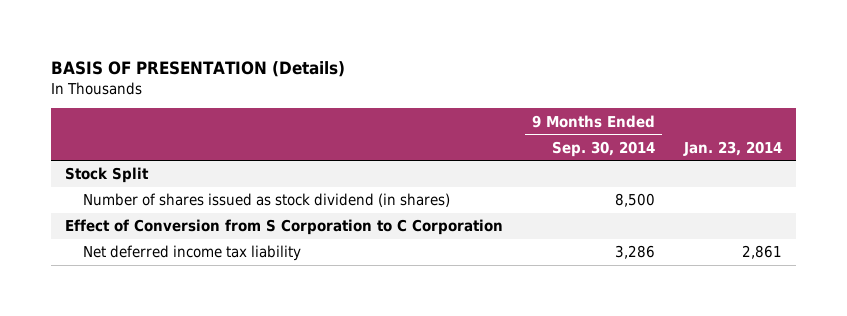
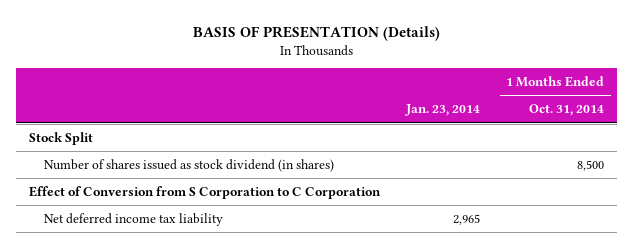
- | 9 Months Ended Sep. 30, 2014 | Jan. 23, 2014
+ | Jan. 23, 2014 | 1 Months Ended Oct. 31, 2014
- Net deferred income tax liability | 3,286 | 2,861
+ Net deferred income tax liability | 2,965 |

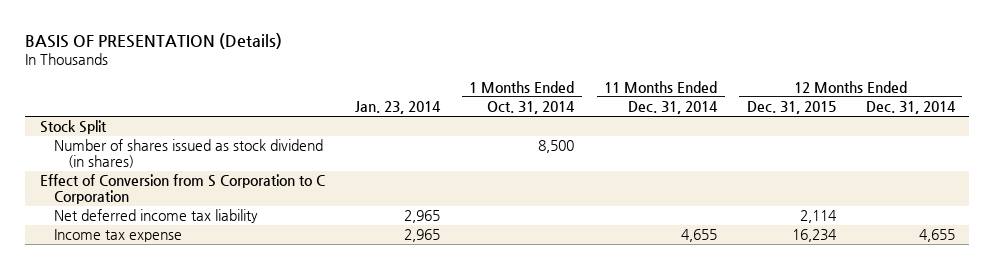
- | Jan. 23, 2014 | 1 Months Ended Oct. 31, 2014
+ | Jan. 23, 2014 | 1 Months Ended Oct. 31, 2014 | 11 Months Ended Dec. 31, 2014 | 12 Months Ended Dec. 31, 2015 | 12 Months Ended Dec. 31, 2014
+ Income tax expense | 2,965 | | 4,655 | 16,234 | 4,655

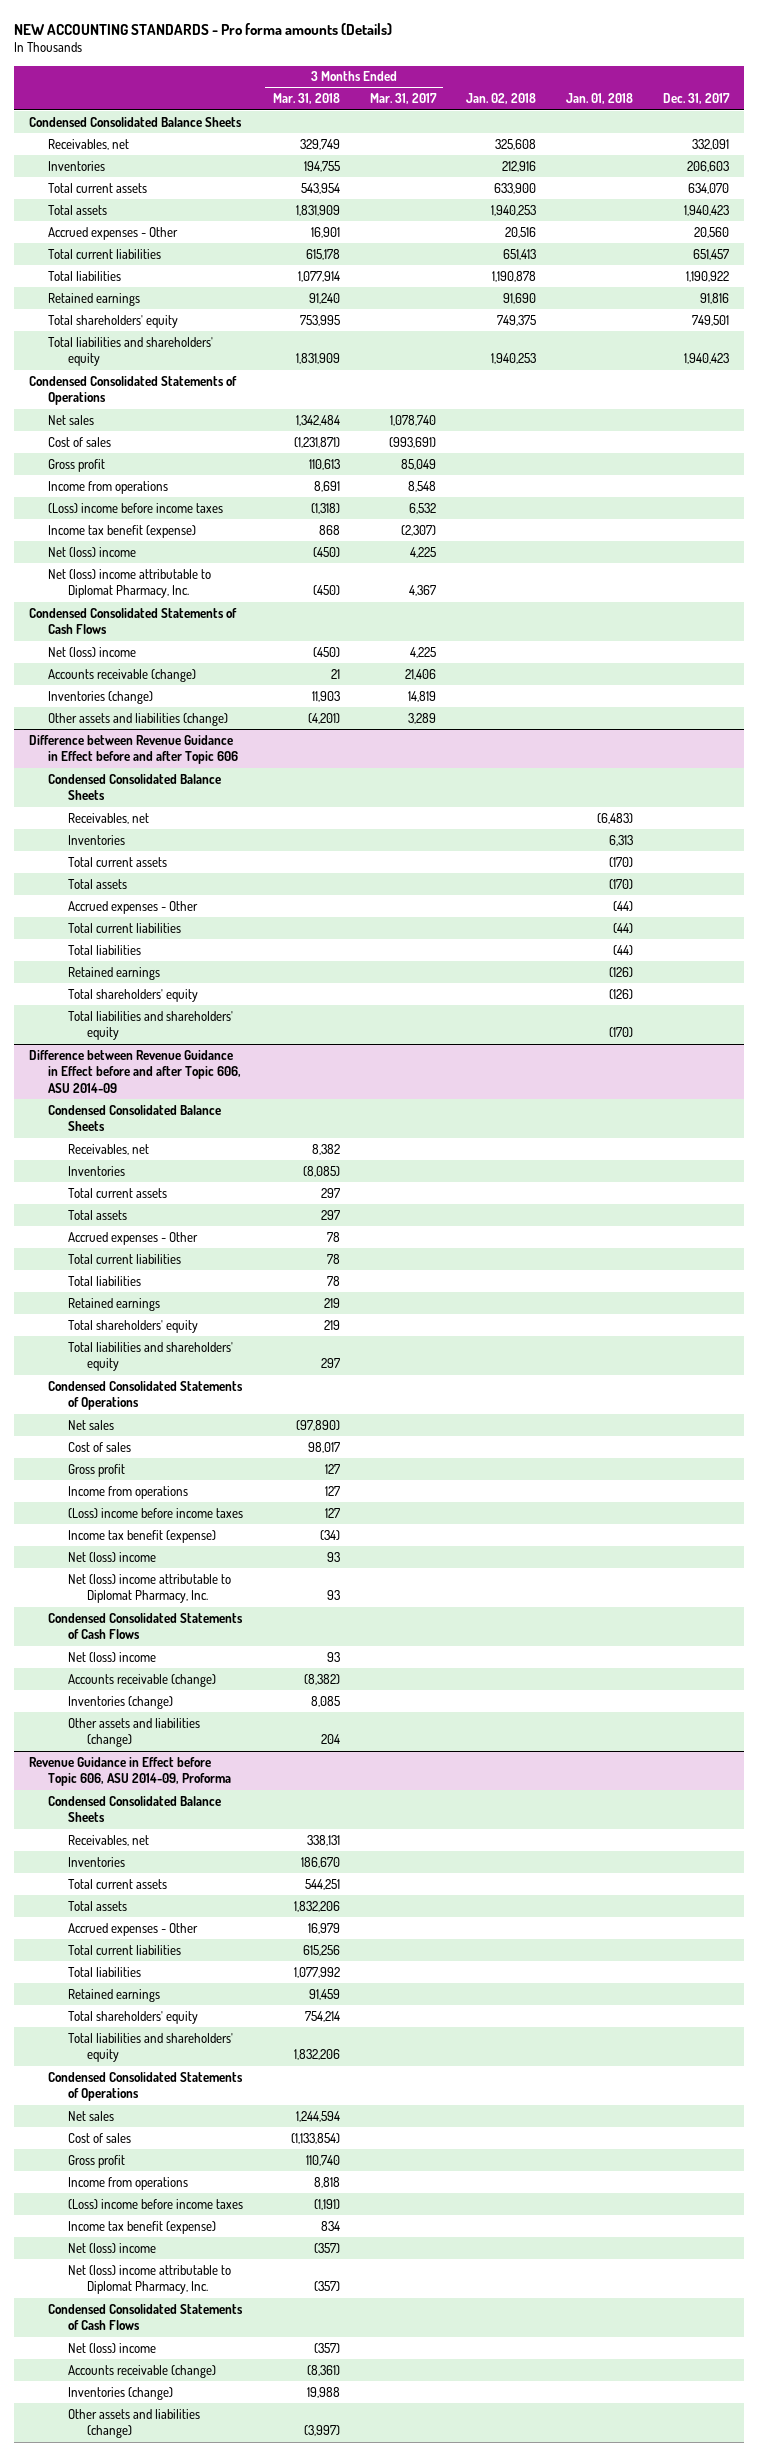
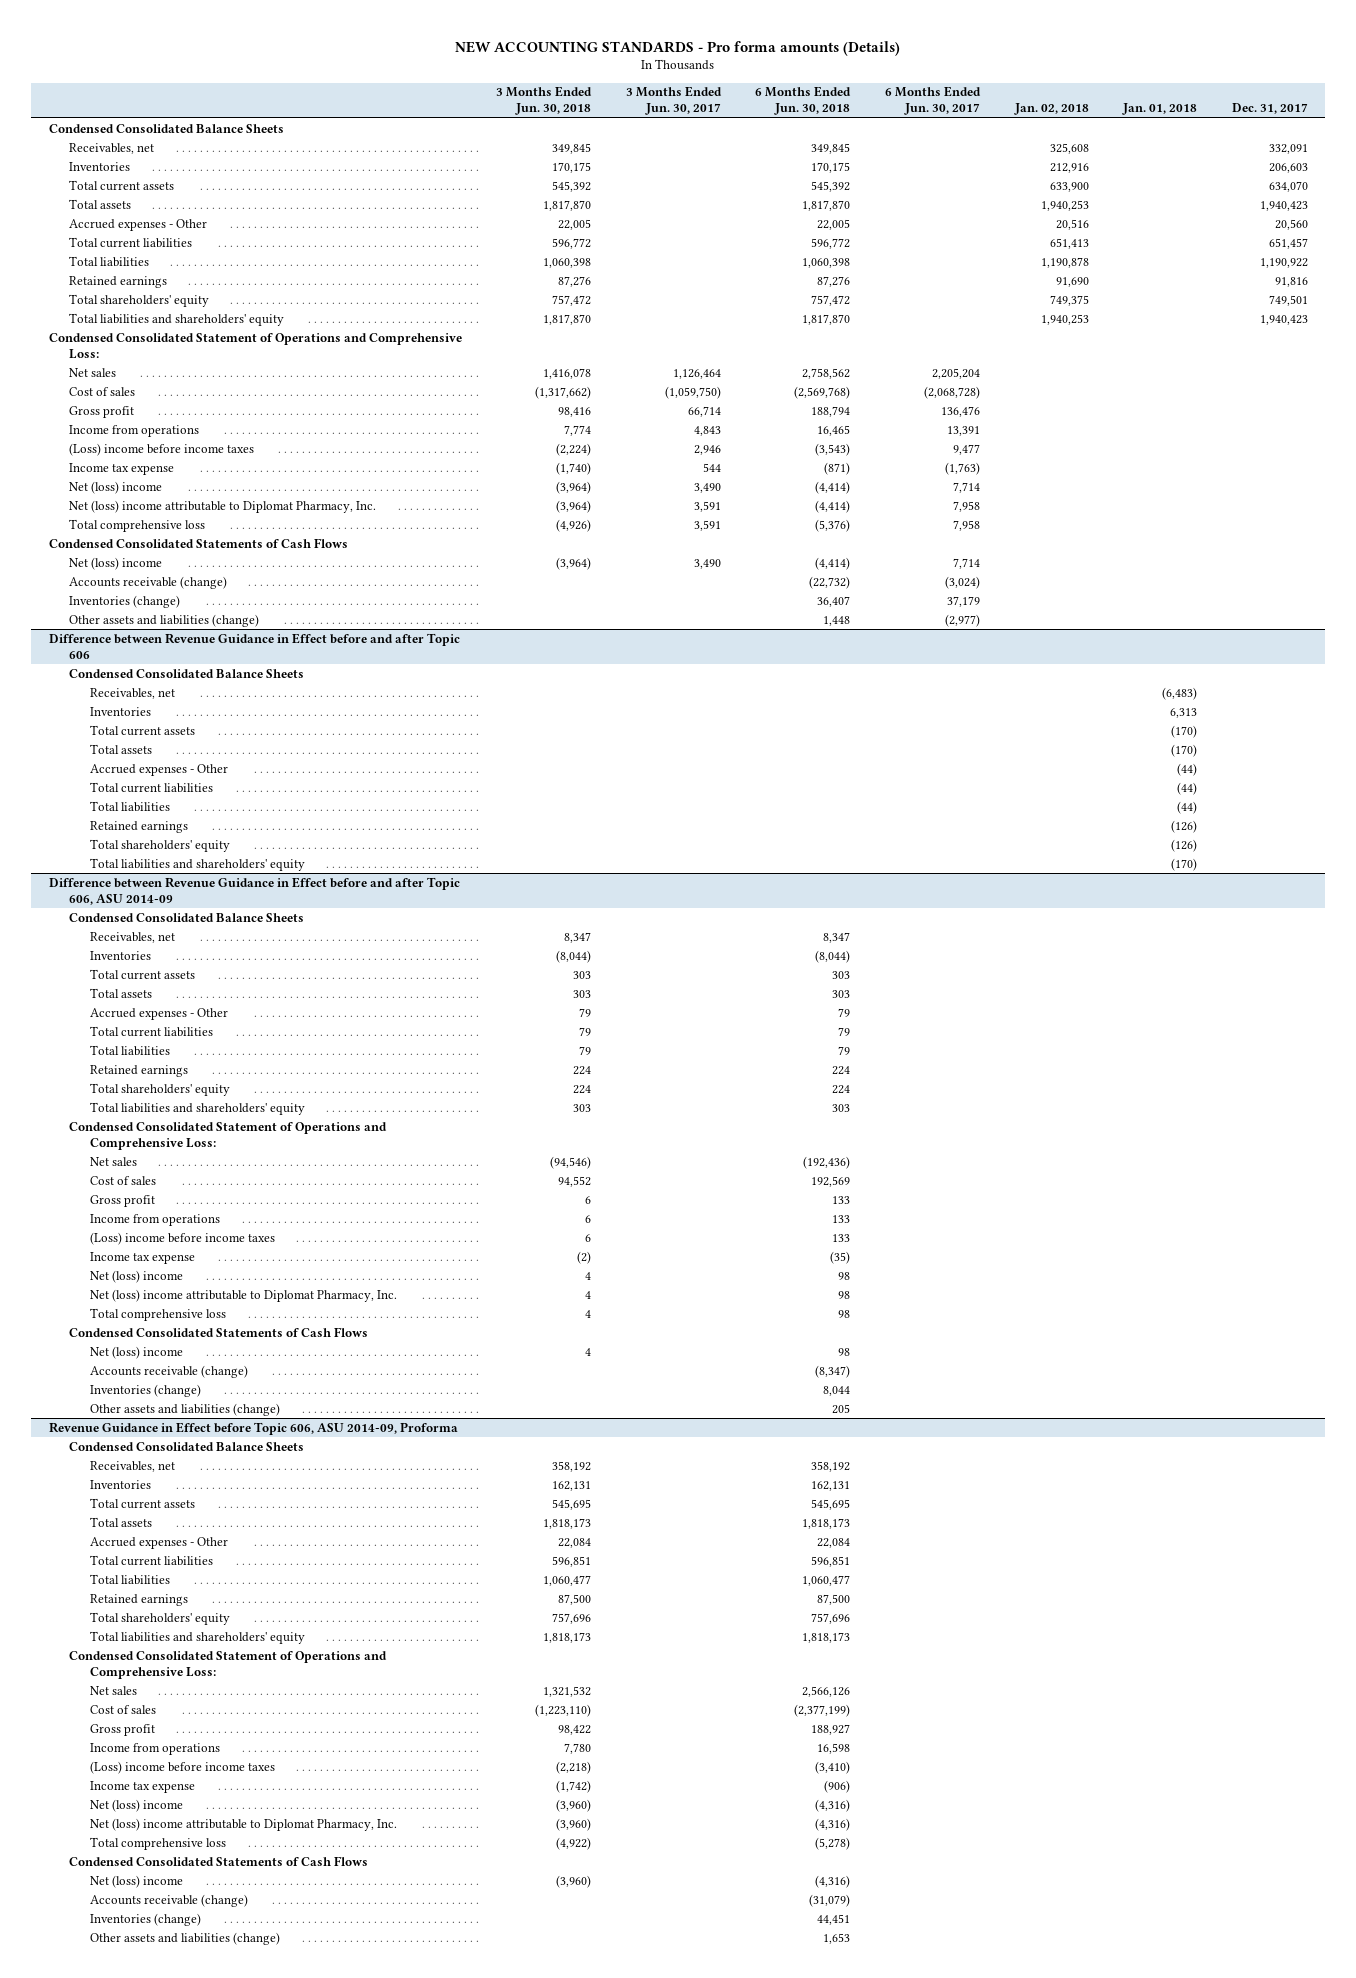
- | 3 Months Ended Mar. 31, 2018 | 3 Months Ended Mar. 31, 2017 | Jan. 02, 2018 | Jan. 01, 2018 | Dec. 31, 2017
+ | 3 Months Ended Jun. 30, 2018 | 3 Months Ended Jun. 30, 2017 | 6 Months Ended Jun. 30, 2018 | 6 Months Ended Jun. 30, 2017 | Jan. 02, 2018 | Jan. 01, 2018 | Dec. 31, 2017
- Condensed Consolidated Statements of Operations
+ Condensed Consolidated Statement of Operations and Comprehensive Loss:
- Income tax benefit (expense) | 868 | (2,307) | | |
+ Income tax expense | (1,740) | 544 | (871) | (1,763) | | |
+ Total comprehensive loss | (4,926) | 3,591 | (5,376) | 7,958 | | |
@ Difference between Revenue Guidance in Effect before and after Topic 606, ASU 2014-09
- Condensed Consolidated Statements of Operations
+ Condensed Consolidated Statement of Operations and Comprehensive Loss:
- Income tax benefit (expense) | (34) | | | |
+ Income tax expense | (2) | | (35) | | | |
+ Total comprehensive loss | 4 | | 98 | | | |
@ Revenue Guidance in Effect before Topic 606, ASU 2014-09, Proforma
- Condensed Consolidated Statements of Operations
+ Condensed Consolidated Statement of Operations and Comprehensive Loss:
- Income tax benefit (expense) | 834 | | | |
+ Income tax expense | (1,742) | | (906) | | | |
+ Total comprehensive loss | (4,922) | | (5,278) | | | |

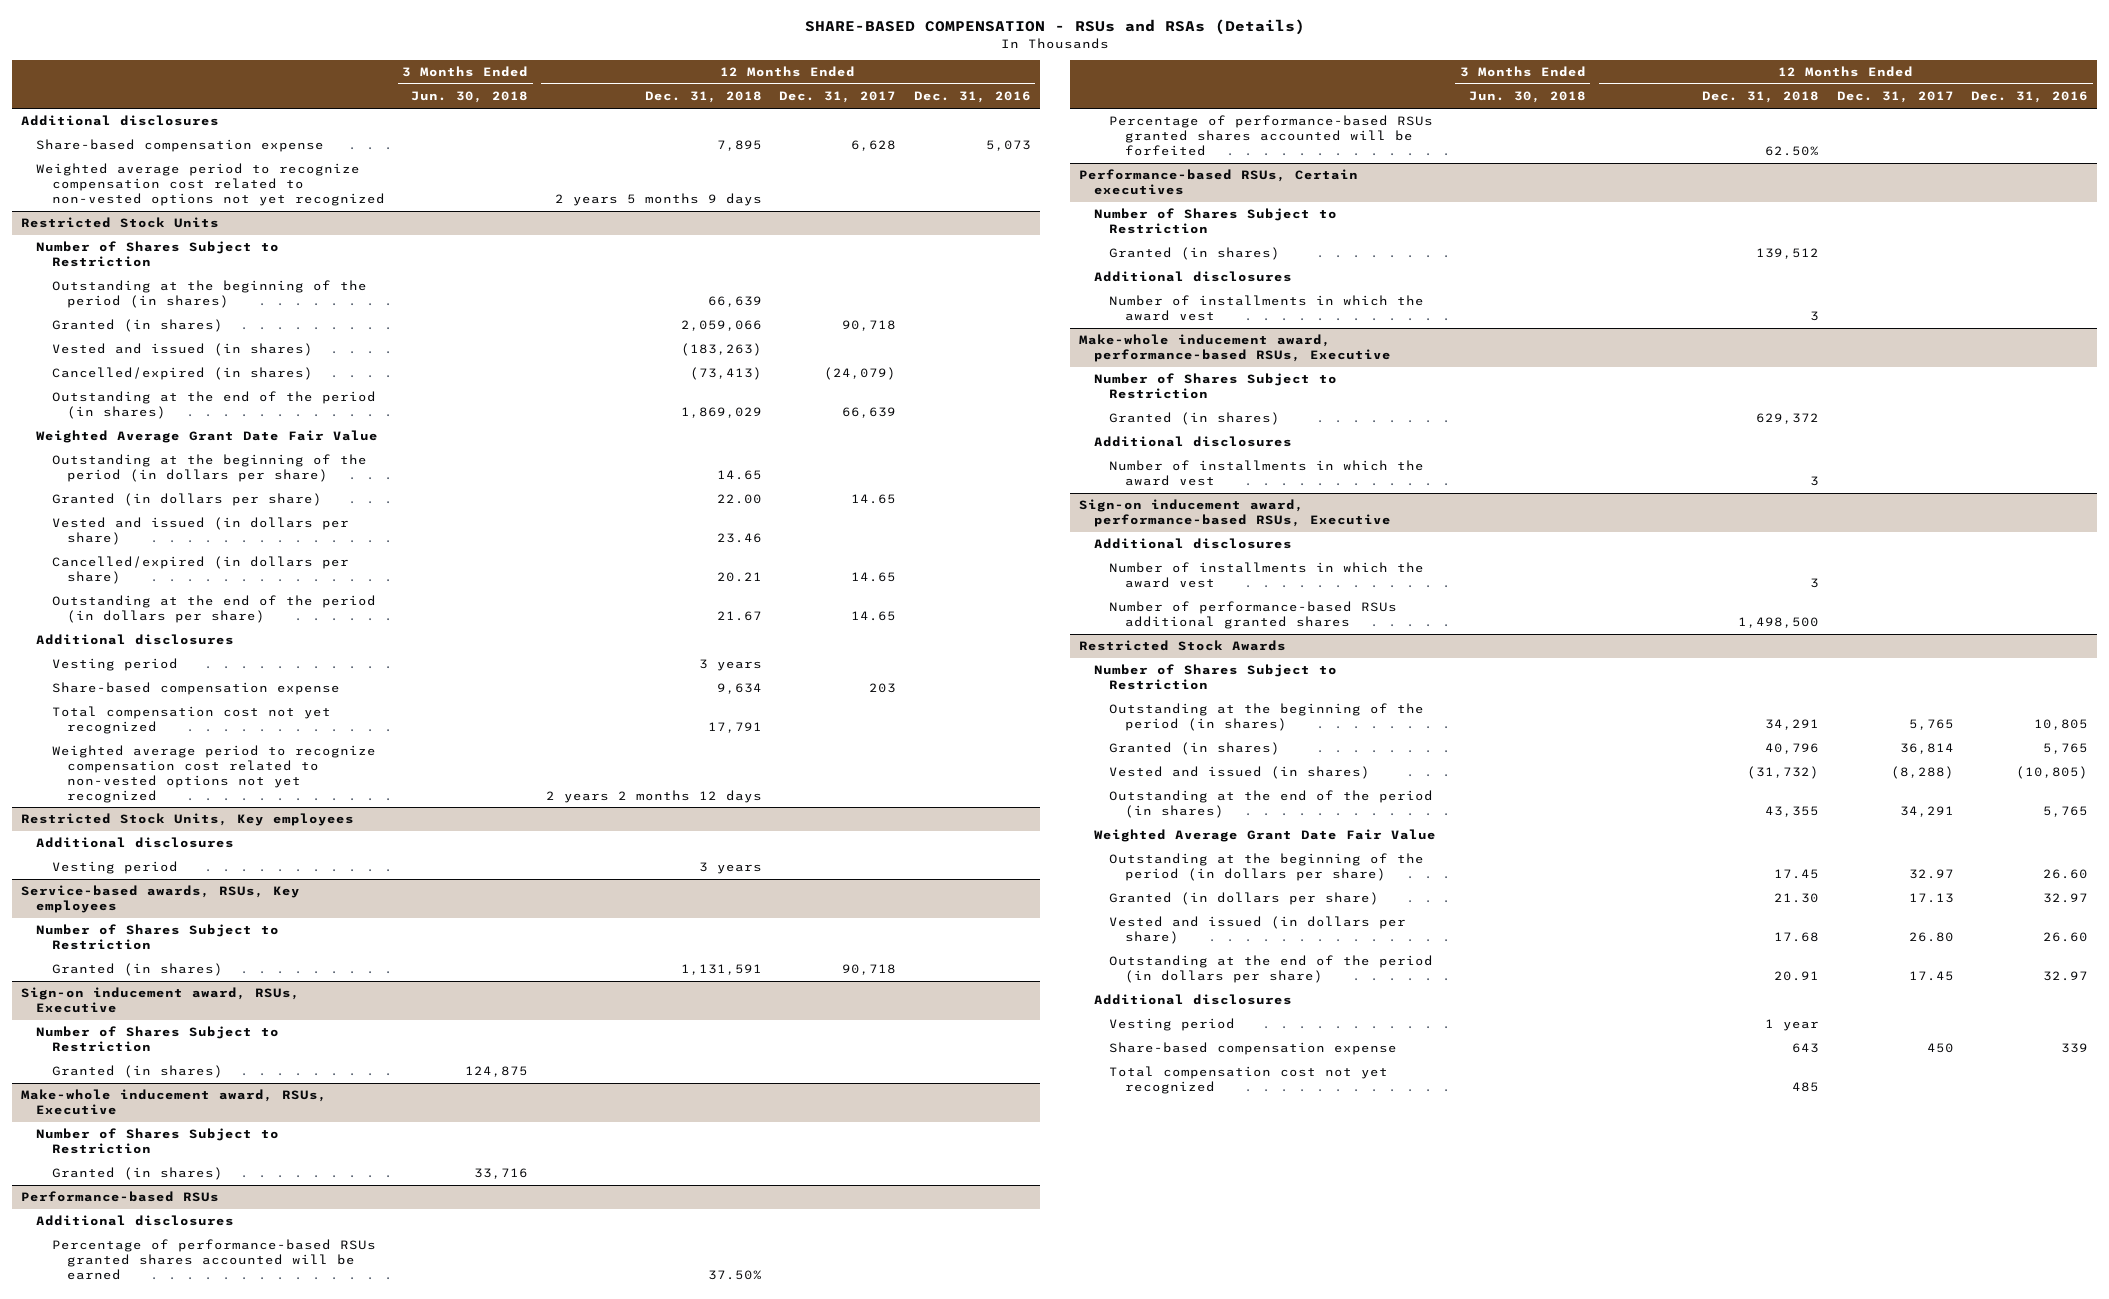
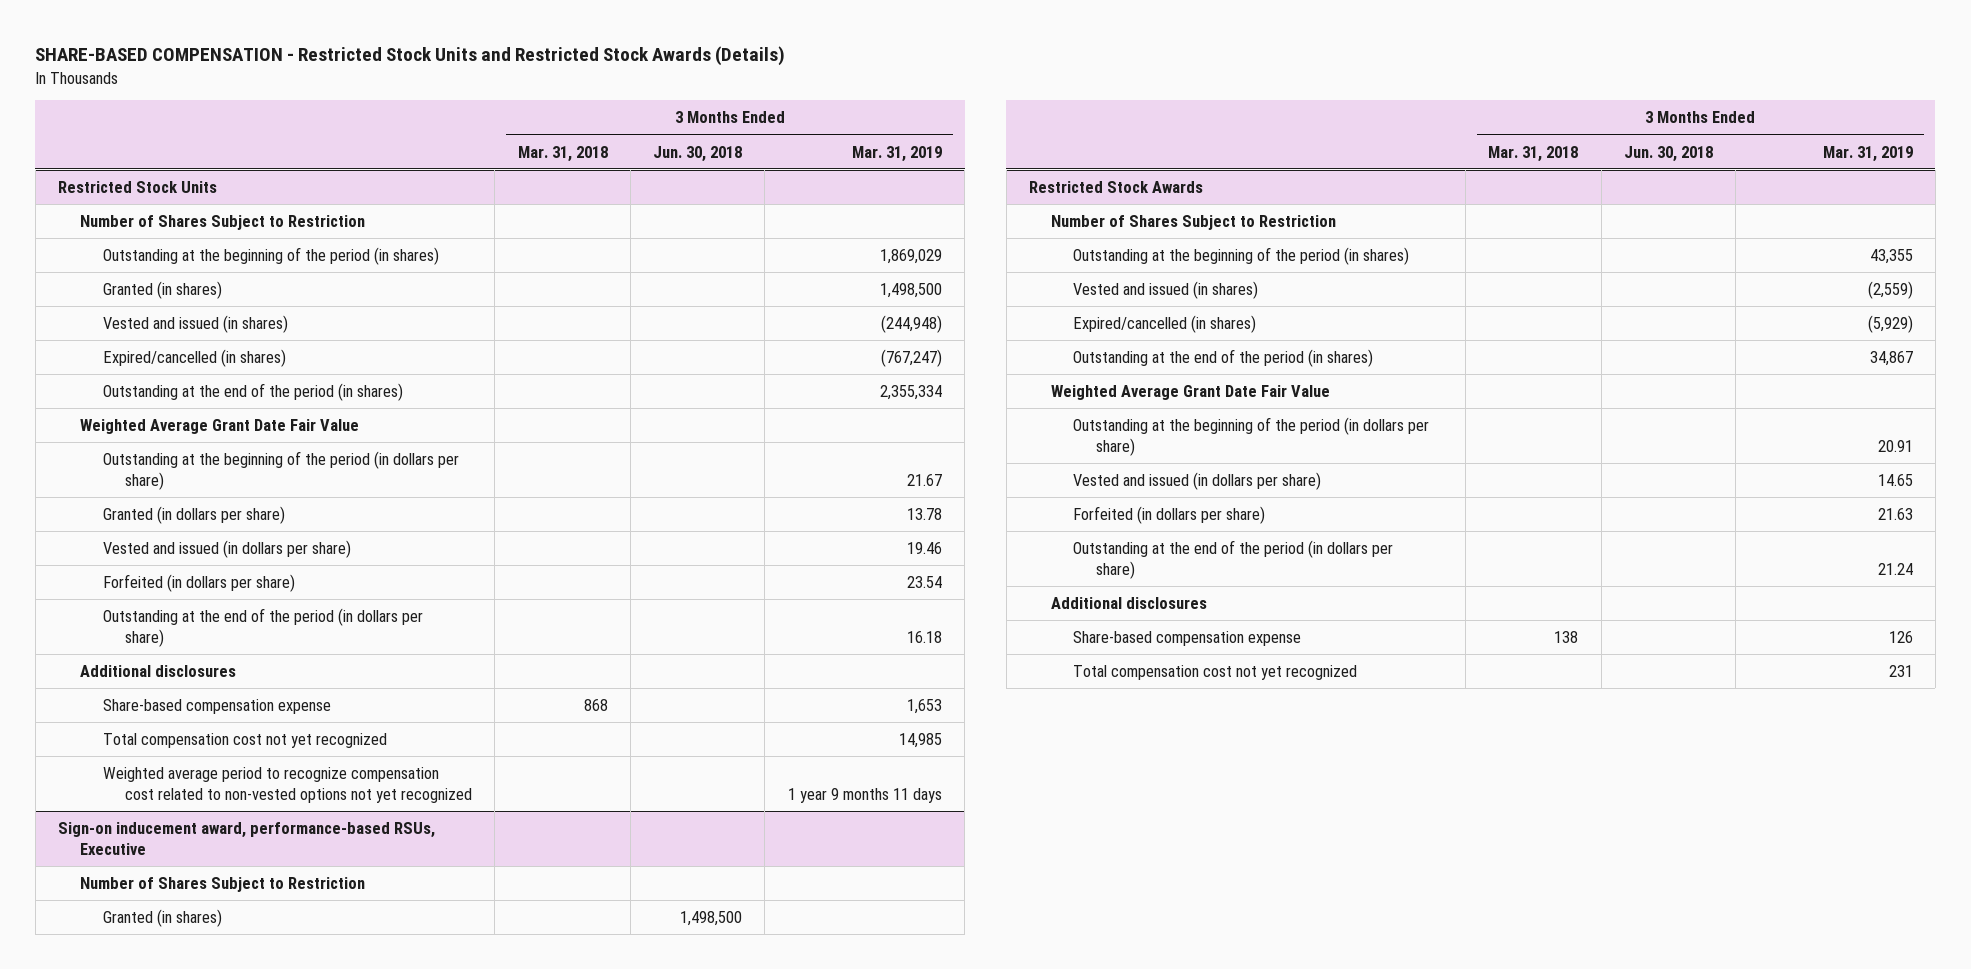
- SHARE-BASED COMPENSATION - RSUs and RSAs (Details)
+ SHARE-BASED COMPENSATION - Restricted Stock Units and Restricted Stock Awards (Details)
- | 3 Months Ended Jun. 30, 2018 | 12 Months Ended Dec. 31, 2018 | 12 Months Ended Dec. 31, 2017 | 12 Months Ended Dec. 31, 2016
+ | 3 Months Ended Mar. 31, 2018 | 3 Months Ended Jun. 30, 2018 | 3 Months Ended Mar. 31, 2019
- Additional disclosures
- Share-based compensation expense | | 7,895 | 6,628 | 5,073
- Weighted average period to recognize compensation cost related to non-vested options not yet recognized | | 2 years 5 months 9 days | |
@ Restricted Stock Units
- Cancelled/expired (in shares) | | (73,413) | (24,079) |
+ Expired/cancelled (in shares) | | | (767,247)
- Cancelled/expired (in dollars per share) | | 20.21 | 14.65 |
+ Forfeited (in dollars per share) | | | 23.54
- Vesting period | | 3 years | |
- Restricted Stock Units, Key employees
- Additional disclosures
- Vesting period | | 3 years | |
- Service-based awards, RSUs, Key employees
- Number of Shares Subject to Restriction
- Granted (in shares) | | 1,131,591 | 90,718 |
- Sign-on inducement award, RSUs, Executive
- Number of Shares Subject to Restriction
- Granted (in shares) | 124,875 | | |
- Make-whole inducement award, RSUs, Executive
- Number of Shares Subject to Restriction
- Granted (in shares) | 33,716 | | |
- Performance-based RSUs
- Additional disclosures
- Percentage of performance-based RSUs granted shares accounted will be earned | | 37.50% | |
- Percentage of performance-based RSUs granted shares accounted will be forfeited | | 62.50% | |
- Performance-based RSUs, Certain executives
- Number of Shares Subject to Restriction
- Granted (in shares) | | 139,512 | |
- Additional disclosures
- Number of installments in which the award vest | | 3 | |
- Make-whole inducement award, performance-based RSUs, Executive
- Number of Shares Subject to Restriction
- Granted (in shares) | | 629,372 | |
- Additional disclosures
- Number of installments in which the award vest | | 3 | |
@ Sign-on inducement award, performance-based RSUs, Executive
- Additional disclosures
- Number of installments in which the award vest | | 3 | |
- Number of performance-based RSUs additional granted shares | | 1,498,500 | |
+ Number of Shares Subject to Restriction
+ Granted (in shares) | | 1,498,500 |
@ Restricted Stock Awards
- Granted (in shares) | | 40,796 | 36,814 | 5,765
+ Expired/cancelled (in shares) | | | (5,929)
- Granted (in dollars per share) | | 21.30 | 17.13 | 32.97
+ Forfeited (in dollars per share) | | | 21.63
- Vesting period | | 1 year | |

